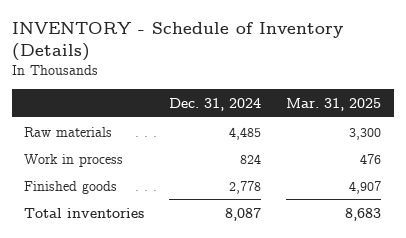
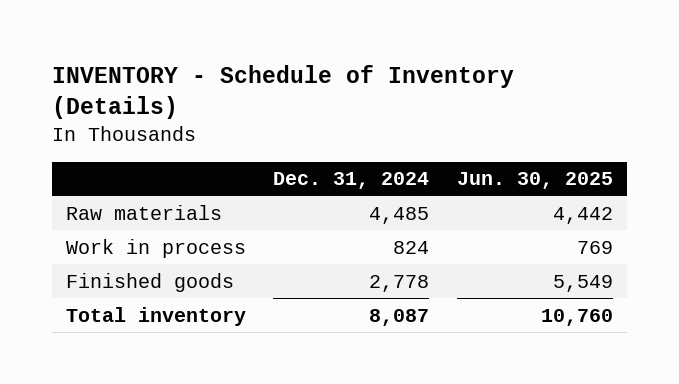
- | Dec. 31, 2024 | Mar. 31, 2025
+ | Dec. 31, 2024 | Jun. 30, 2025
- Total inventories | 8,087 | 8,683
+ Total inventory | 8,087 | 10,760

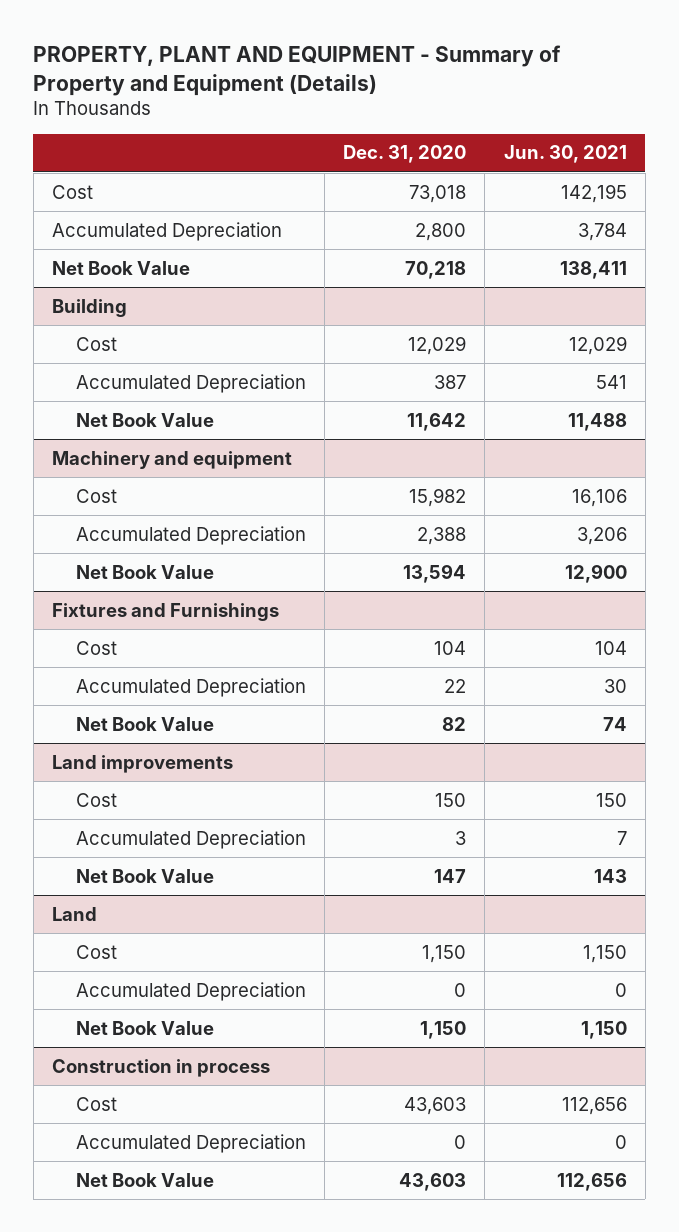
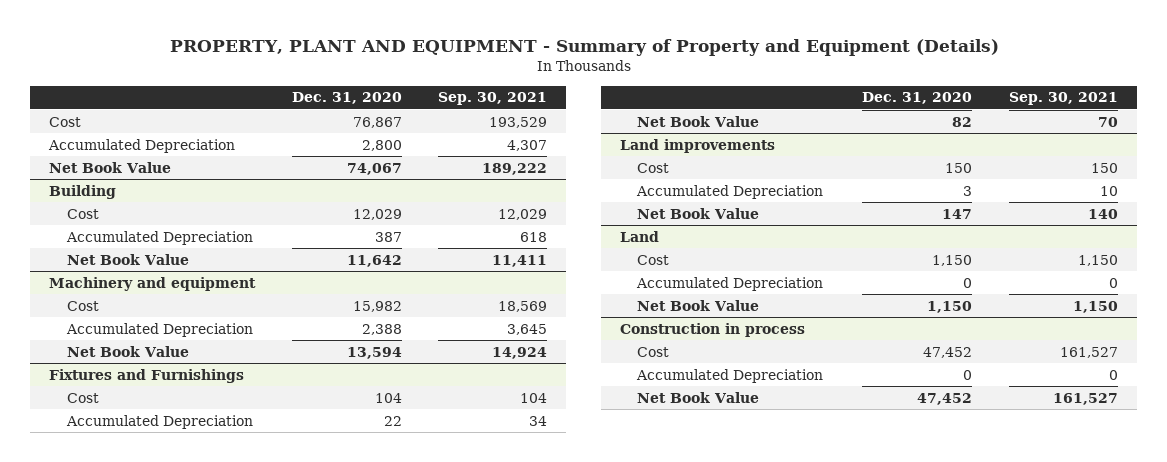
- | Dec. 31, 2020 | Jun. 30, 2021
+ | Dec. 31, 2020 | Sep. 30, 2021
- Cost | 73,018 | 142,195
+ Cost | 76,867 | 193,529
- Net Book Value | 70,218 | 138,411
+ Net Book Value | 74,067 | 189,222
@ Construction in process
- Cost | 43,603 | 112,656
+ Cost | 47,452 | 161,527
- Net Book Value | 43,603 | 112,656
+ Net Book Value | 47,452 | 161,527

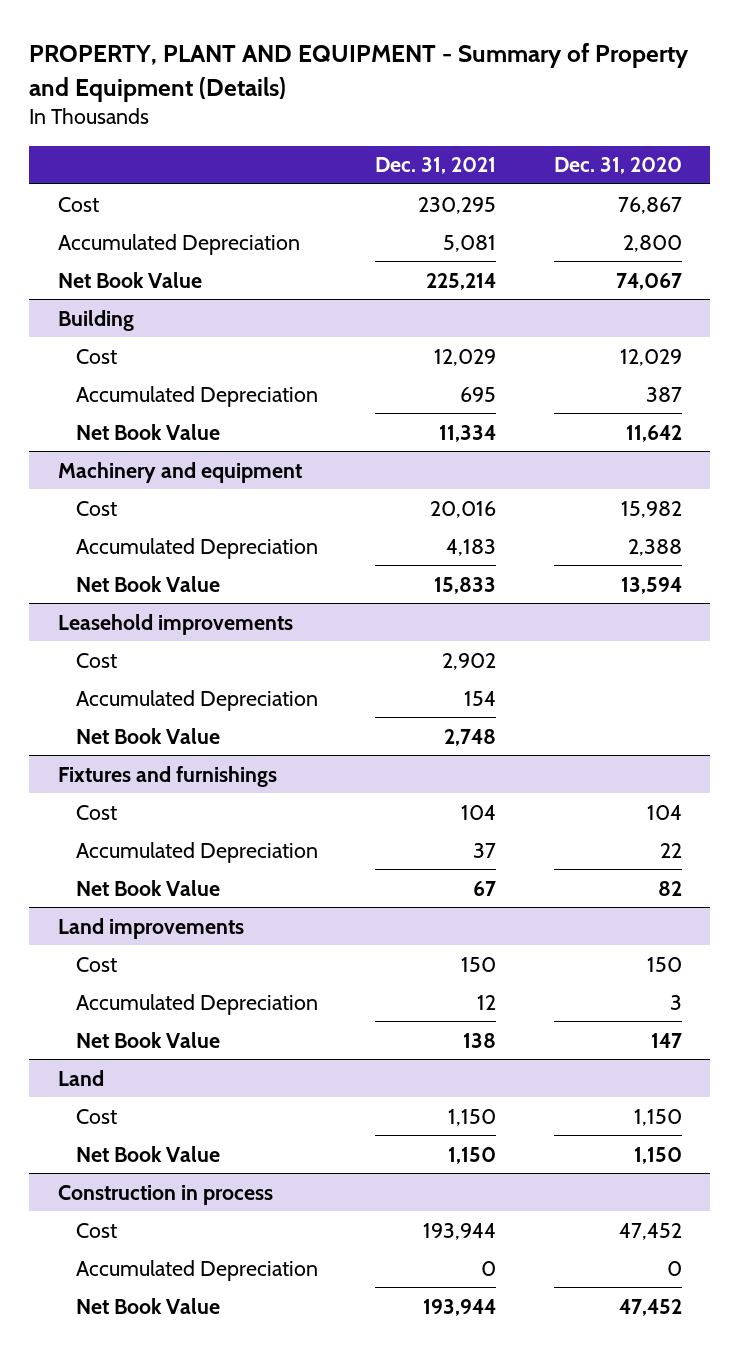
- | Dec. 31, 2020 | Sep. 30, 2021
+ | Dec. 31, 2021 | Dec. 31, 2020
- Fixtures and Furnishings
+ Leasehold improvements
+ Cost | 2,902 |
+ Accumulated Depreciation | 154 |
+ Net Book Value | 2,748 |
+ Fixtures and furnishings
@ Land
- Accumulated Depreciation | 0 | 0

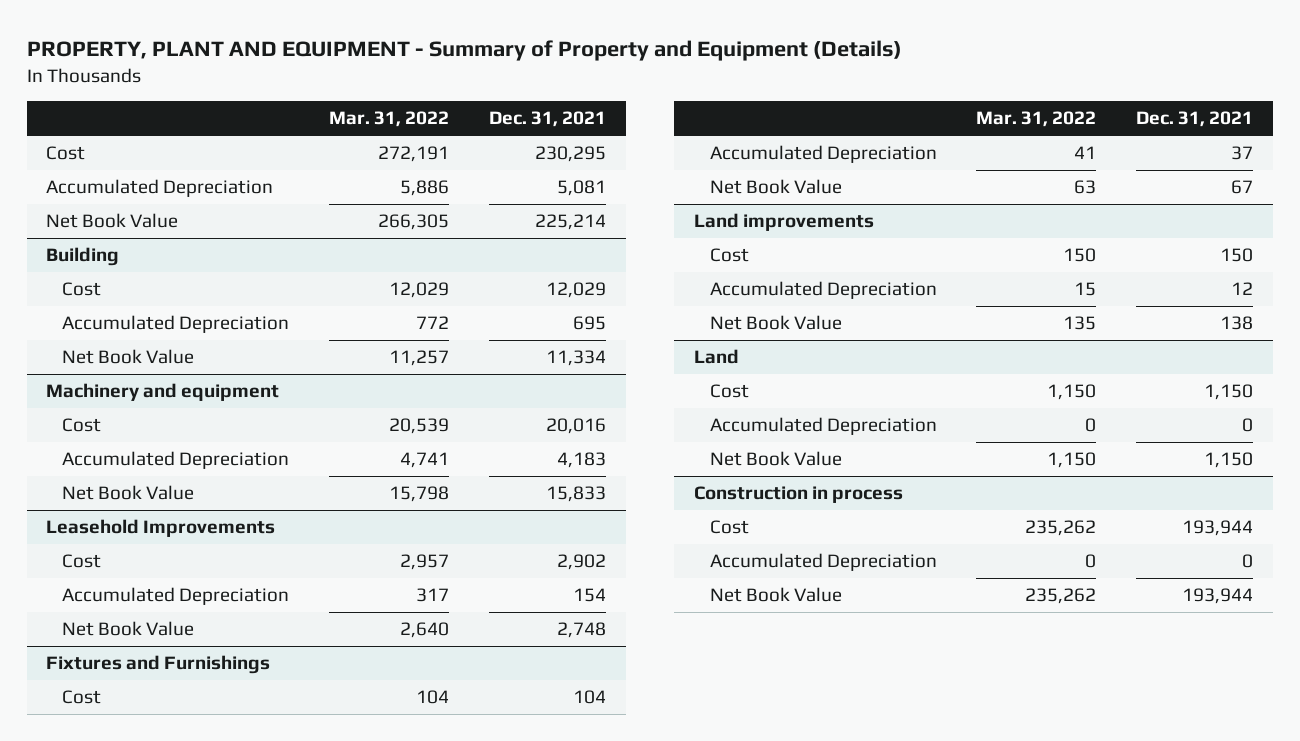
- | Dec. 31, 2021 | Dec. 31, 2020
+ | Mar. 31, 2022 | Dec. 31, 2021
- Leasehold improvements
+ Leasehold Improvements
- Fixtures and furnishings
+ Fixtures and Furnishings
@ Land
+ Accumulated Depreciation | 0 | 0

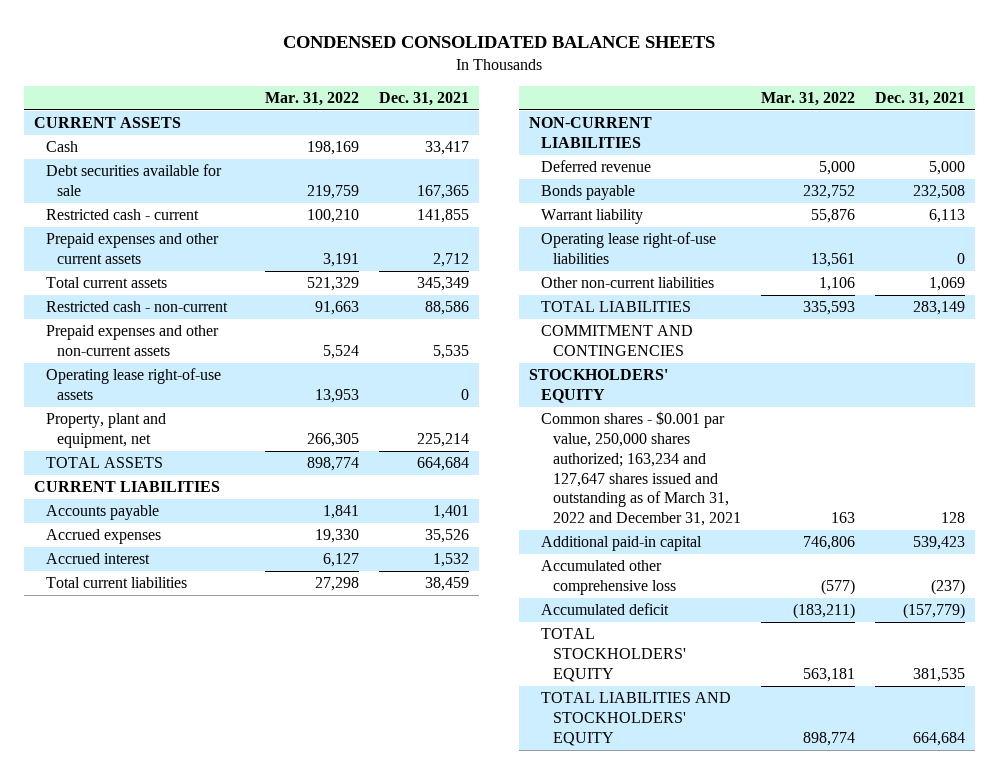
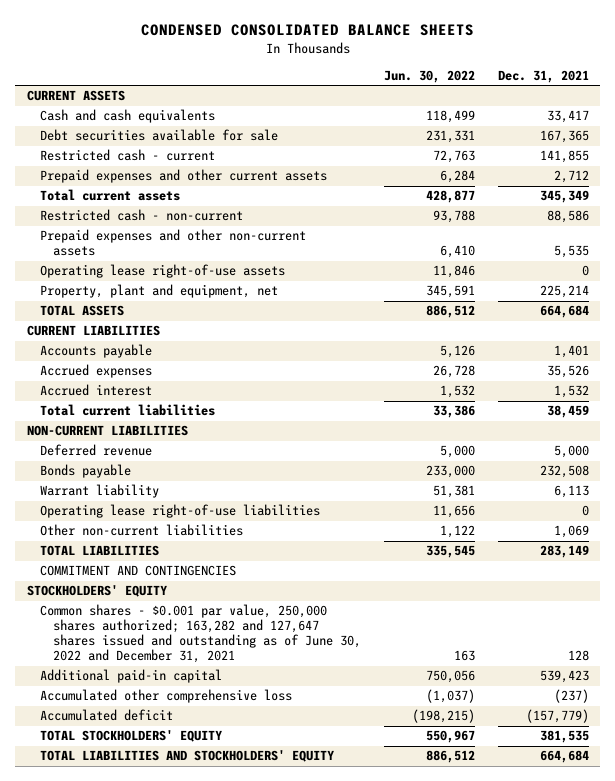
- | Mar. 31, 2022 | Dec. 31, 2021
+ | Jun. 30, 2022 | Dec. 31, 2021
- Cash | 198,169 | 33,417
+ Cash and cash equivalents | 118,499 | 33,417
- Common shares - $0.001 par value, 250,000 shares authorized; 163,234 and 127,647 shares issued and outstanding as of March 31, 2022 and December 31, 2021 | 163 | 128
+ Common shares - $0.001 par value, 250,000 shares authorized; 163,282 and 127,647 shares issued and outstanding as of June 30, 2022 and December 31, 2021 | 163 | 128

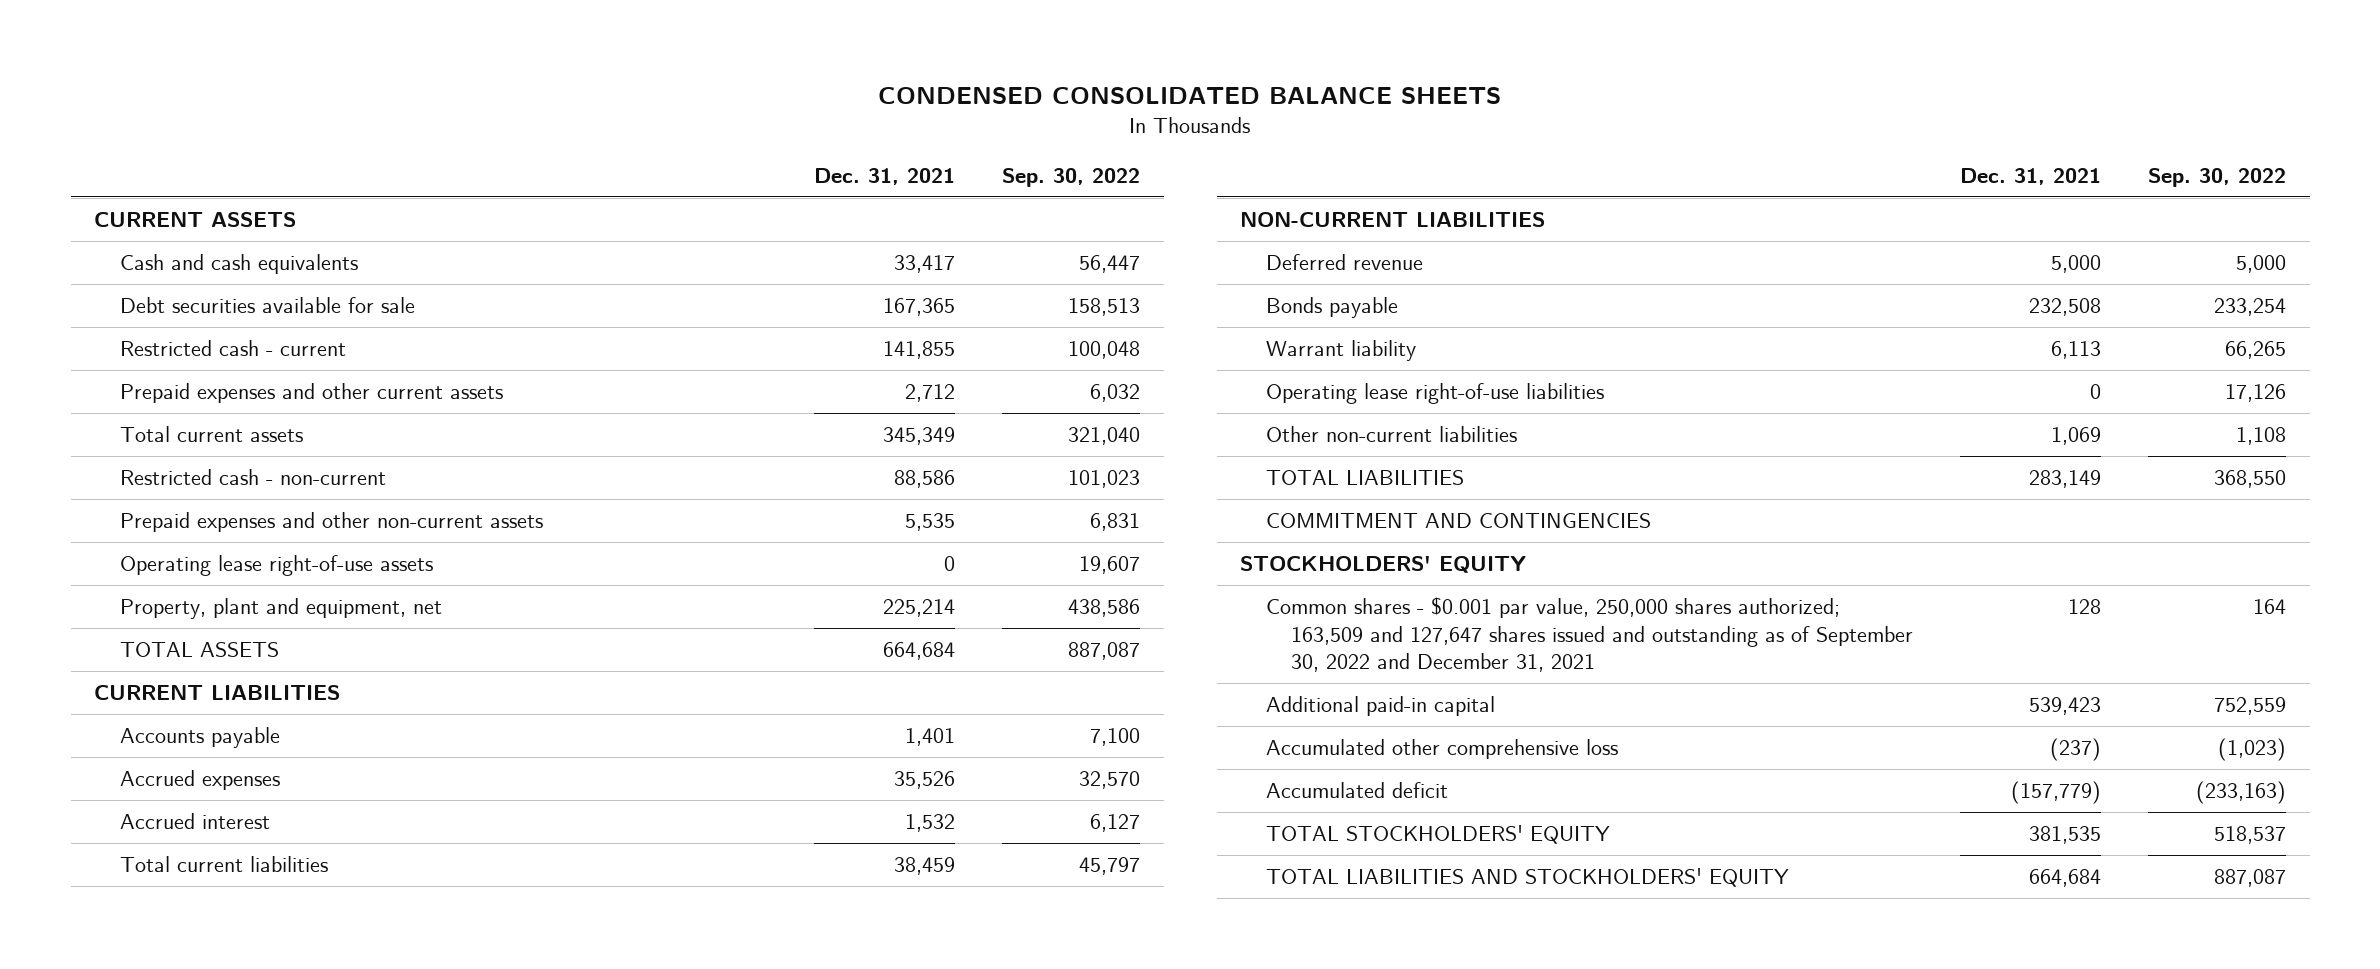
- | Jun. 30, 2022 | Dec. 31, 2021
+ | Dec. 31, 2021 | Sep. 30, 2022
- Common shares - $0.001 par value, 250,000 shares authorized; 163,282 and 127,647 shares issued and outstanding as of June 30, 2022 and December 31, 2021 | 163 | 128
+ Common shares - $0.001 par value, 250,000 shares authorized; 163,509 and 127,647 shares issued and outstanding as of September 30, 2022 and December 31, 2021 | 128 | 164

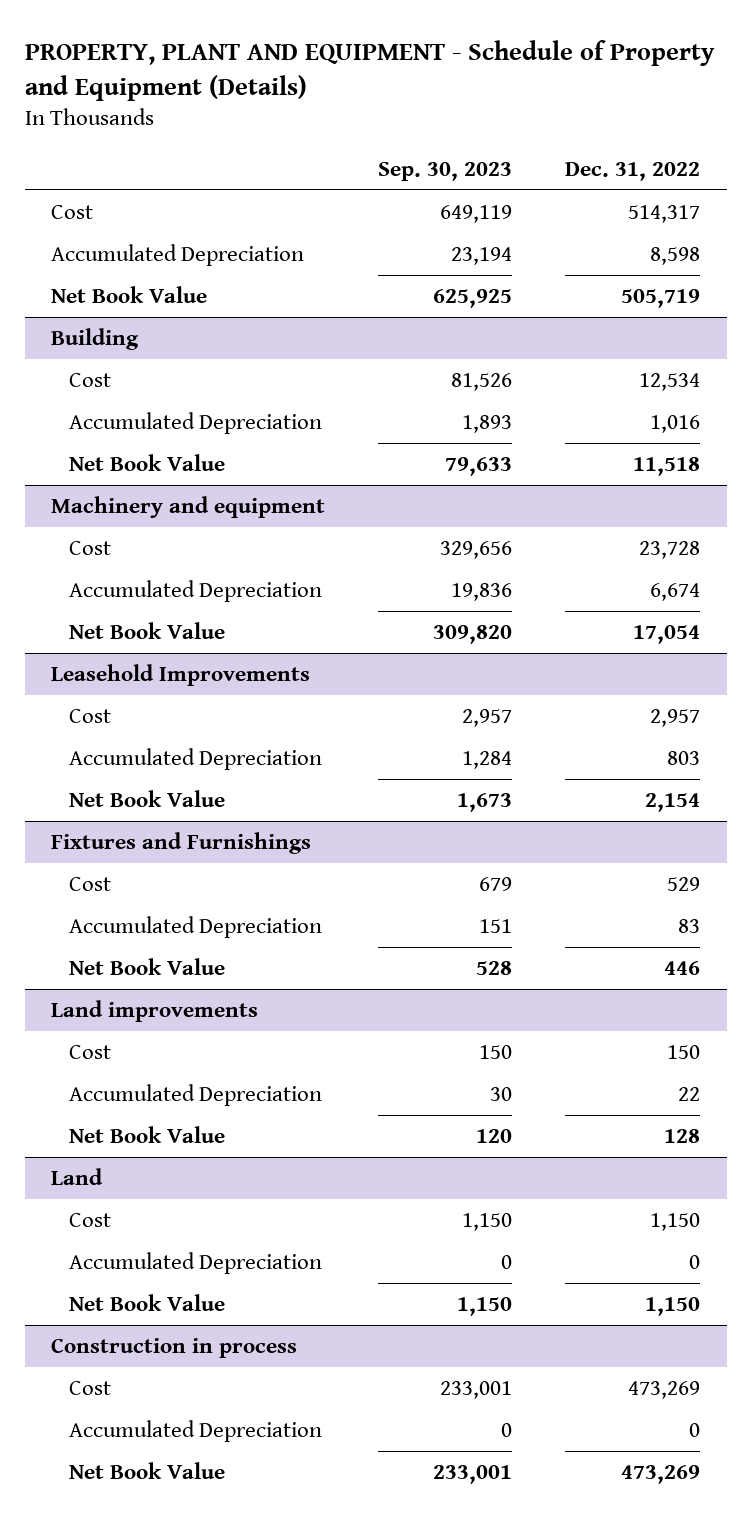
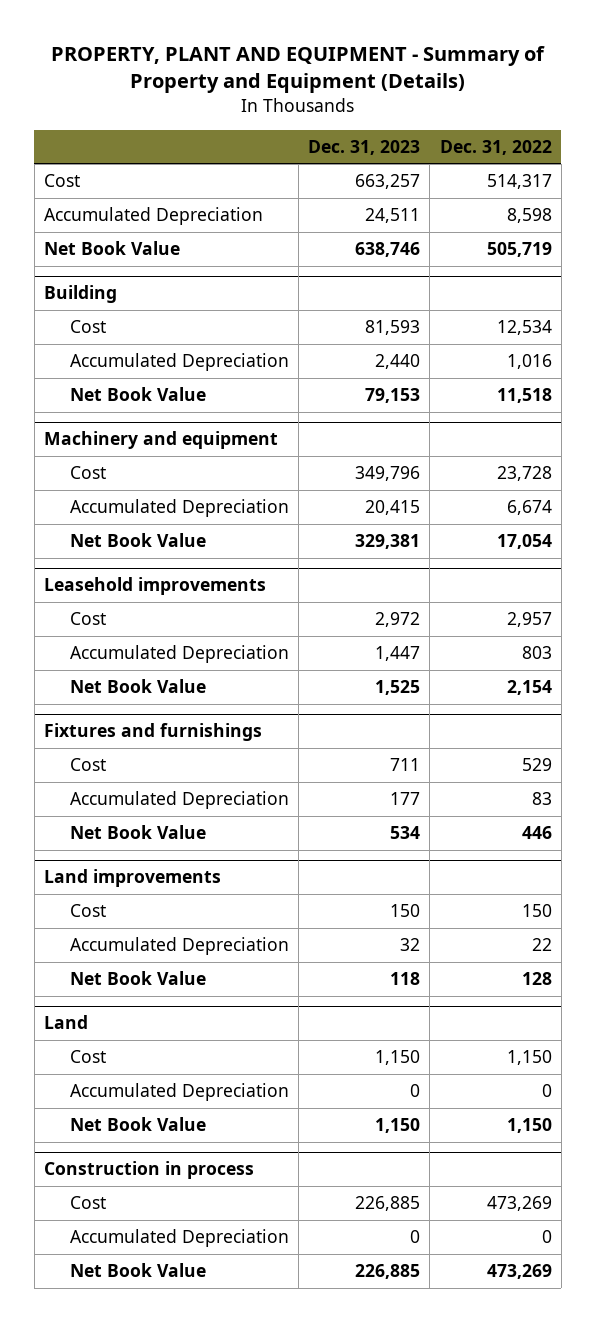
- PROPERTY, PLANT AND EQUIPMENT - Schedule of Property and Equipment (Details)
+ PROPERTY, PLANT AND EQUIPMENT - Summary of Property and Equipment (Details)
- | Sep. 30, 2023 | Dec. 31, 2022
+ | Dec. 31, 2023 | Dec. 31, 2022
- Leasehold Improvements
+ Leasehold improvements
- Fixtures and Furnishings
+ Fixtures and furnishings

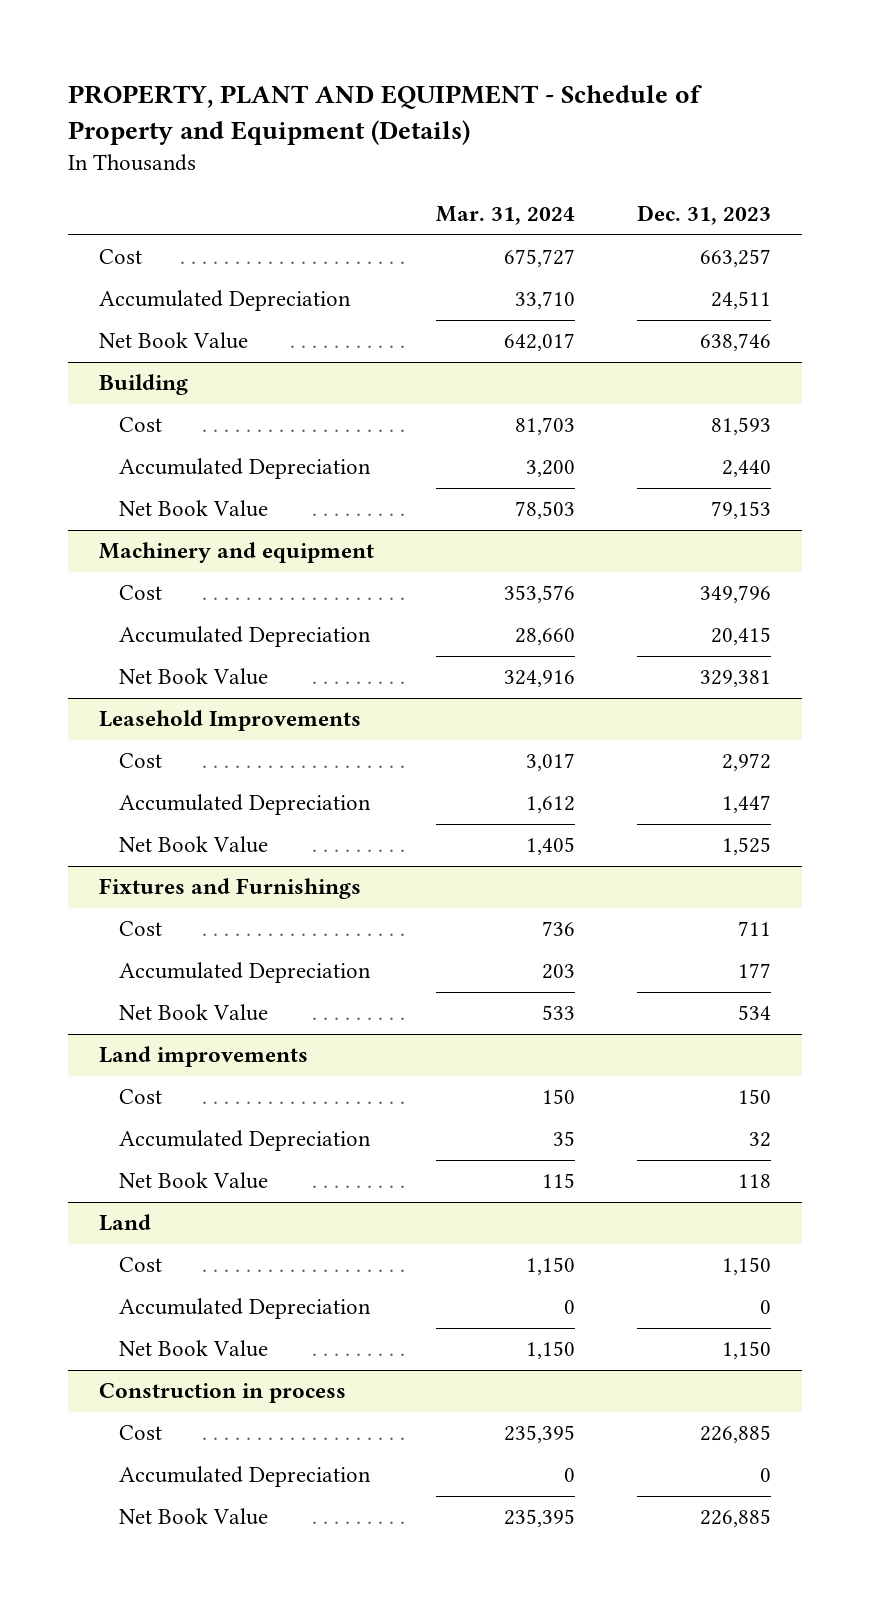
- PROPERTY, PLANT AND EQUIPMENT - Summary of Property and Equipment (Details)
+ PROPERTY, PLANT AND EQUIPMENT - Schedule of Property and Equipment (Details)
- | Dec. 31, 2023 | Dec. 31, 2022
+ | Mar. 31, 2024 | Dec. 31, 2023
- Leasehold improvements
+ Leasehold Improvements
- Fixtures and furnishings
+ Fixtures and Furnishings

